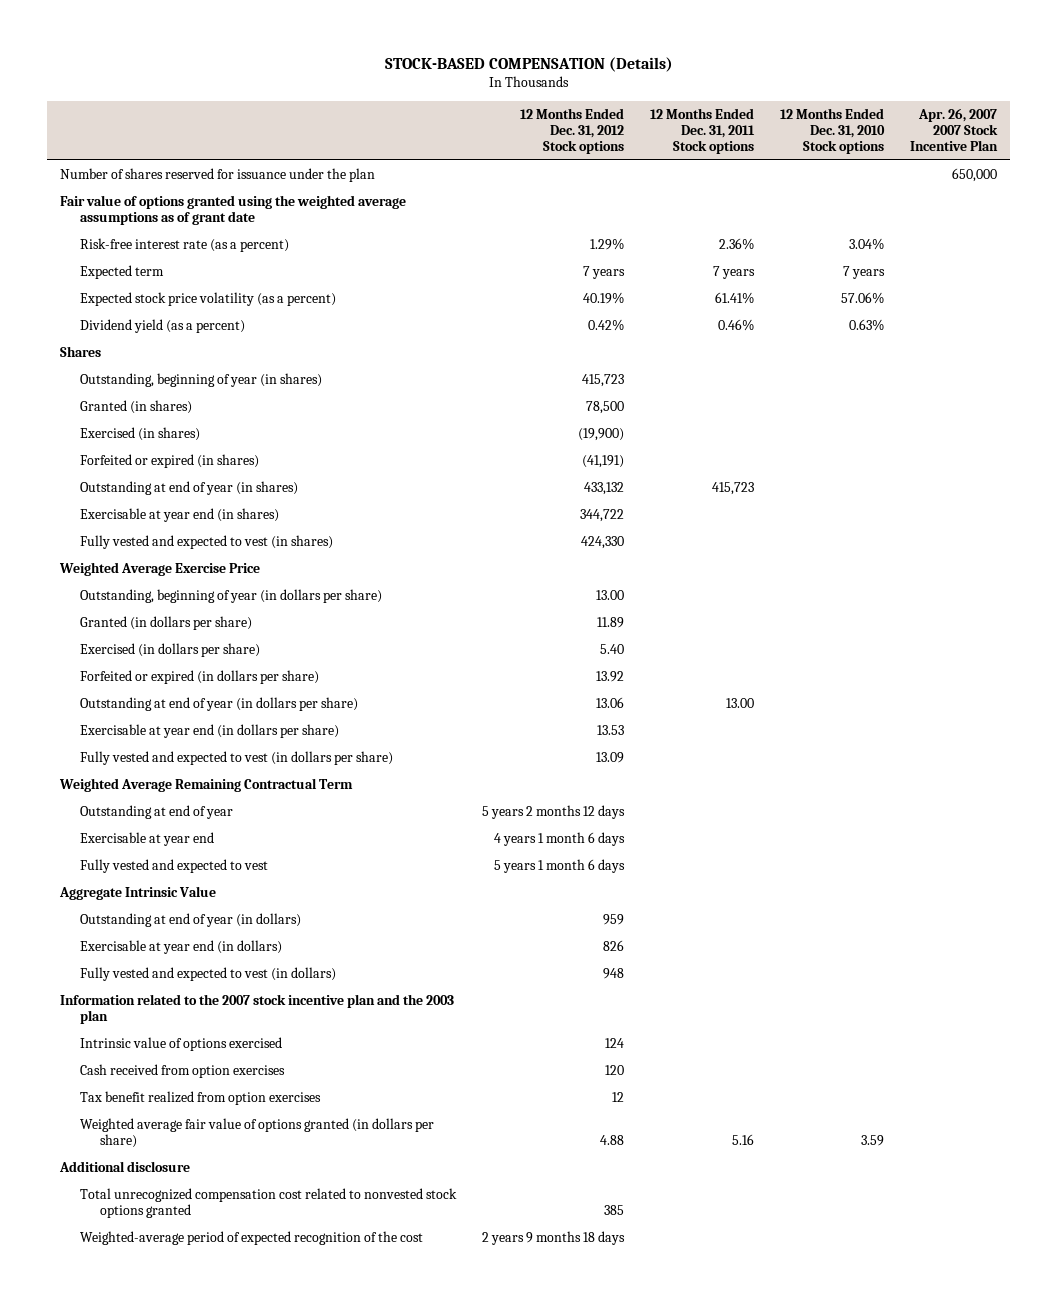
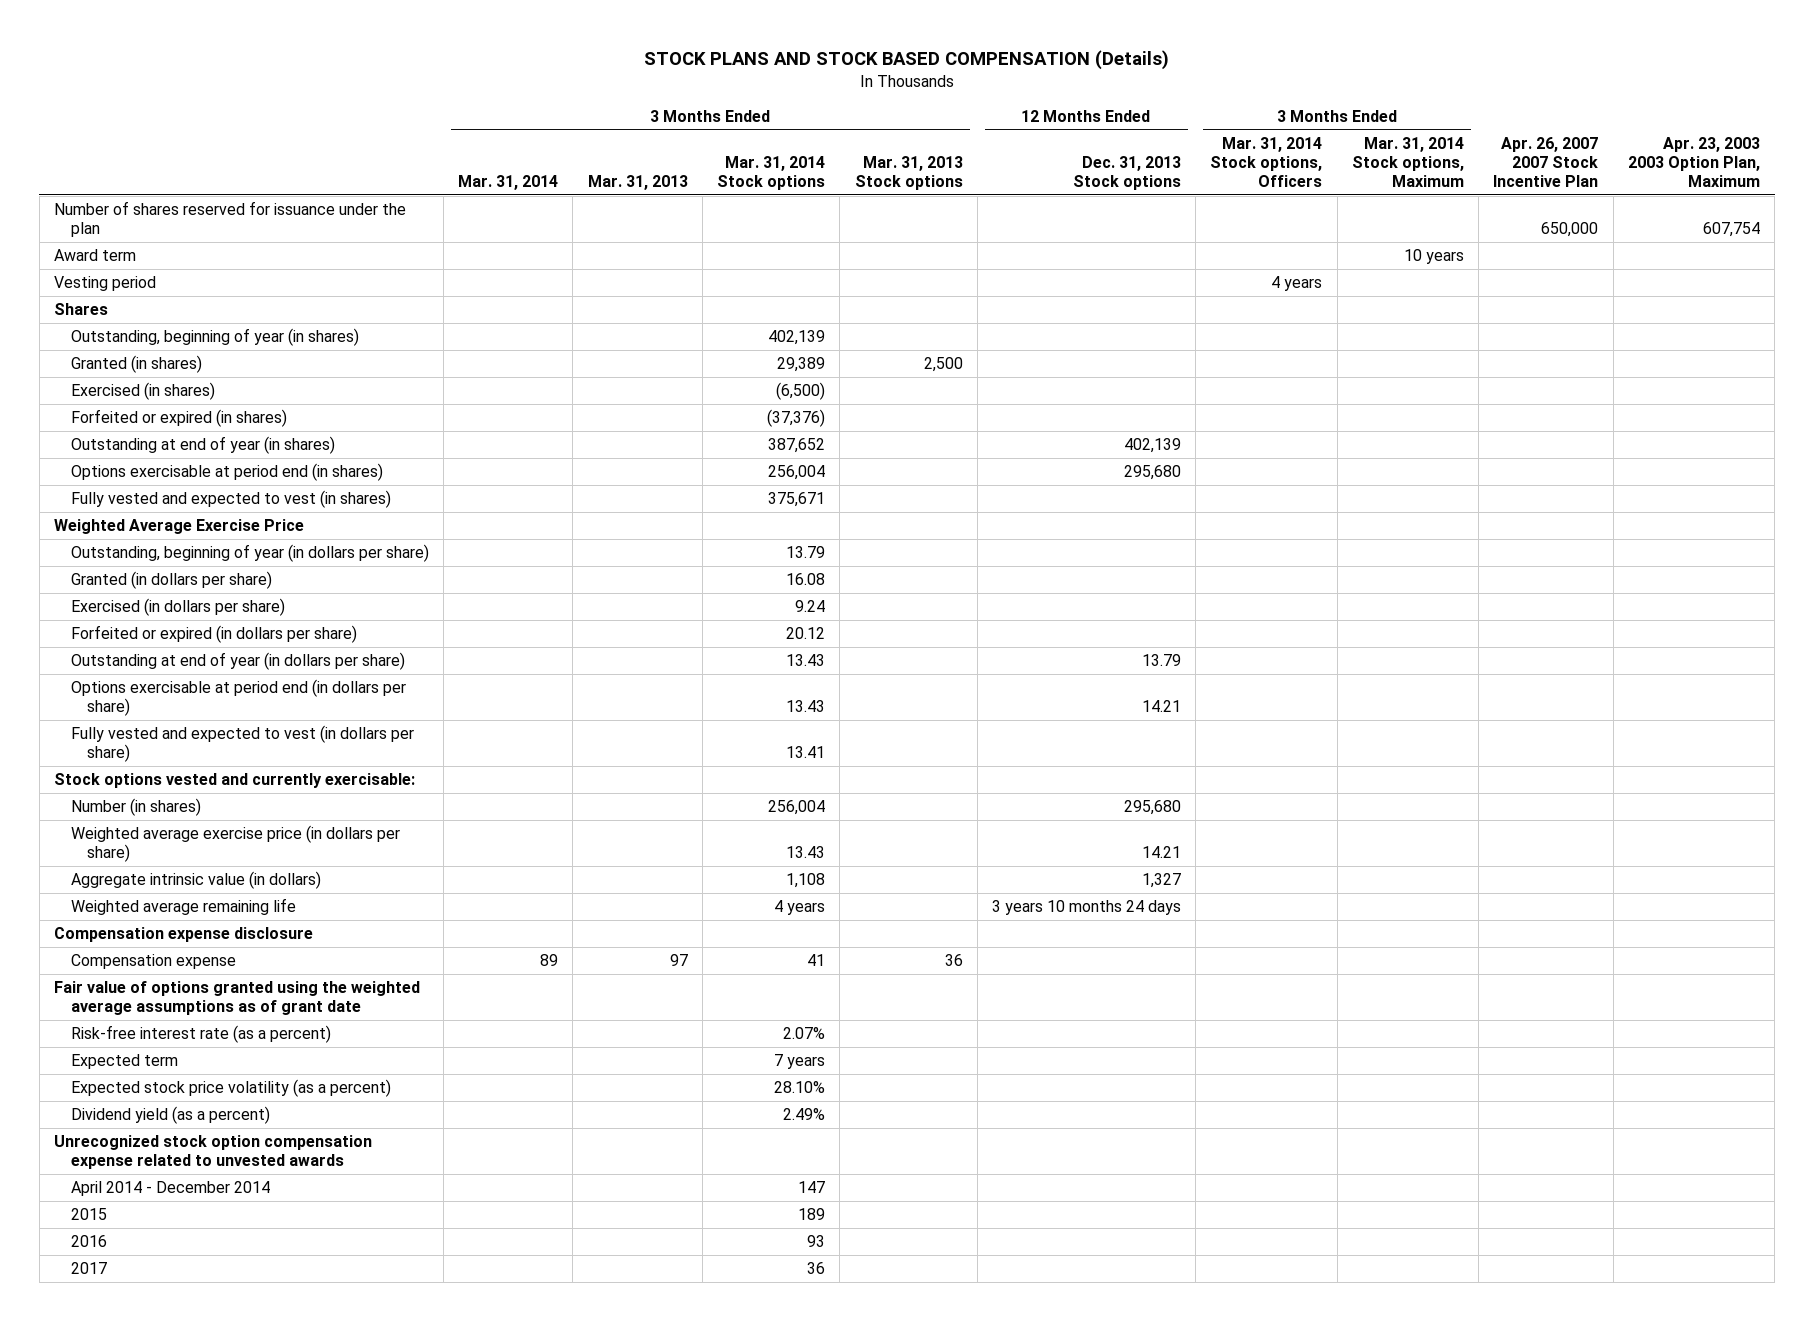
- STOCK-BASED COMPENSATION (Details)
+ STOCK PLANS AND STOCK BASED COMPENSATION (Details)
- | 12 Months Ended Dec. 31, 2012 Stock options | 12 Months Ended Dec. 31, 2011 Stock options | 12 Months Ended Dec. 31, 2010 Stock options | Apr. 26, 2007 2007 Stock Incentive Plan
+ | 3 Months Ended Mar. 31, 2014 | 3 Months Ended Mar. 31, 2013 | 3 Months Ended Mar. 31, 2014 Stock options | 3 Months Ended Mar. 31, 2013 Stock options | 12 Months Ended Dec. 31, 2013 Stock options | 3 Months Ended Mar. 31, 2014 Stock options, Officers | 3 Months Ended Mar. 31, 2014 Stock options, Maximum | Apr. 26, 2007 2007 Stock Incentive Plan | Apr. 23, 2003 2003 Option Plan, Maximum
+ Award term | | | | | | | 10 years | |
+ Vesting period | | | | | | 4 years | | |
- Exercisable at year end (in shares) | 344,722 | | |
+ Options exercisable at period end (in shares) | | | 256,004 | | 295,680 | | | |
- Exercisable at year end (in dollars per share) | 13.53 | | |
+ Options exercisable at period end (in dollars per share) | | | 13.43 | | 14.21 | | | |
- Weighted Average Remaining Contractual Term
- Outstanding at end of year | 5 years 2 months 12 days | | |
- Exercisable at year end | 4 years 1 month 6 days | | |
- Fully vested and expected to vest | 5 years 1 month 6 days | | |
- Aggregate Intrinsic Value
- Outstanding at end of year (in dollars) | 959 | | |
- Exercisable at year end (in dollars) | 826 | | |
- Fully vested and expected to vest (in dollars) | 948 | | |
- Information related to the 2007 stock incentive plan and the 2003 plan
- Intrinsic value of options exercised | 124 | | |
- Cash received from option exercises | 120 | | |
- Tax benefit realized from option exercises | 12 | | |
- Weighted average fair value of options granted (in dollars per share) | 4.88 | 5.16 | 3.59 |
- Additional disclosure
- Total unrecognized compensation cost related to nonvested stock options granted | 385 | | |
- Weighted-average period of expected recognition of the cost | 2 years 9 months 18 days | | |
+ Stock options vested and currently exercisable:
+ Number (in shares) | | | 256,004 | | 295,680 | | | |
+ Weighted average exercise price (in dollars per share) | | | 13.43 | | 14.21 | | | |
+ Aggregate intrinsic value (in dollars) | | | 1,108 | | 1,327 | | | |
+ Weighted average remaining life | | | 4 years | | 3 years 10 months 24 days | | | |
+ Compensation expense disclosure
+ Compensation expense | 89 | 97 | 41 | 36 | | | | |
moved down: Fair value of options granted using the weighted average assumptions as of grant date
moved down: Risk-free interest rate (as a percent) | | | 2.07% | | | | | |
moved down: Expected term | | | 7 years | | | | | |
moved down: Expected stock price volatility (as a percent) | | | 28.10% | | | | | |
moved down: Dividend yield (as a percent) | | | 2.49% | | | | | |
+ Unrecognized stock option compensation expense related to unvested awards
+ April 2014 - December 2014 | | | 147 | | | | | |
+ 2015 | | | 189 | | | | | |
+ 2016 | | | 93 | | | | | |
+ 2017 | | | 36 | | | | | |

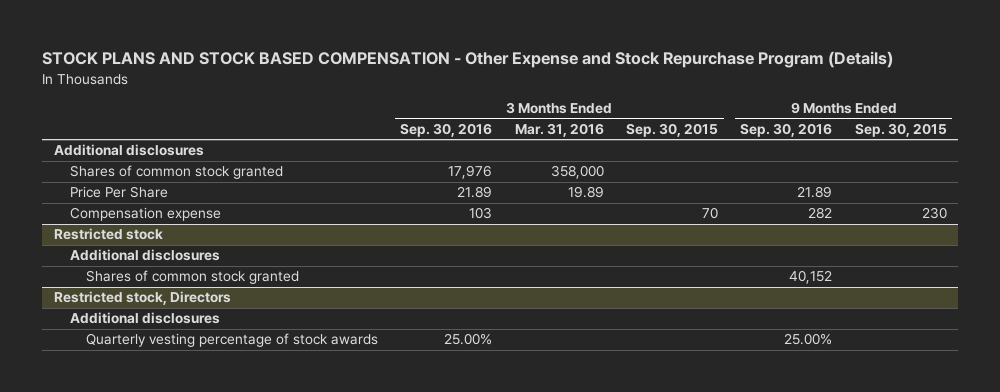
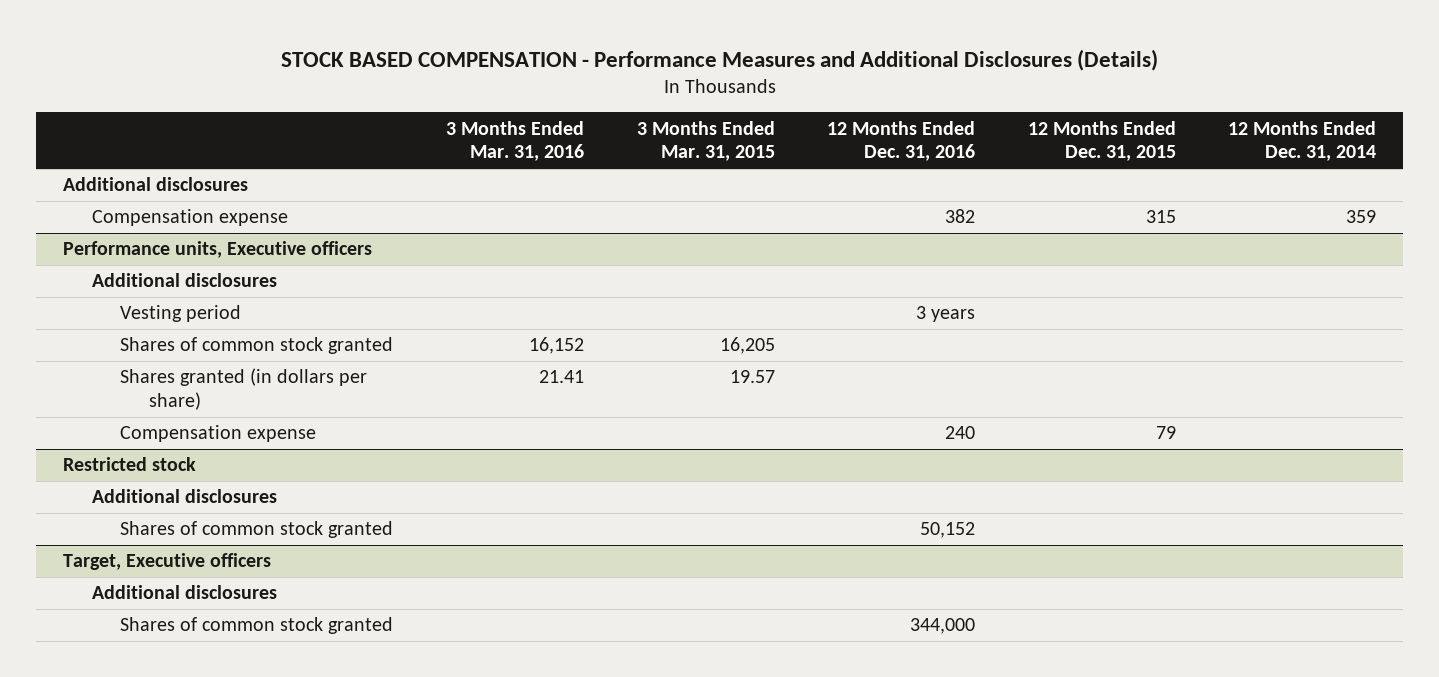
- STOCK PLANS AND STOCK BASED COMPENSATION - Other Expense and Stock Repurchase Program (Details)
+ STOCK BASED COMPENSATION - Performance Measures and Additional Disclosures (Details)
- | 3 Months Ended Sep. 30, 2016 | 3 Months Ended Mar. 31, 2016 | 3 Months Ended Sep. 30, 2015 | 9 Months Ended Sep. 30, 2016 | 9 Months Ended Sep. 30, 2015
+ | 3 Months Ended Mar. 31, 2016 | 3 Months Ended Mar. 31, 2015 | 12 Months Ended Dec. 31, 2016 | 12 Months Ended Dec. 31, 2015 | 12 Months Ended Dec. 31, 2014
- Shares of common stock granted | 17,976 | 358,000 | | |
- Price Per Share | 21.89 | 19.89 | | 21.89 |
+ Performance units, Executive officers
+ Additional disclosures
+ Vesting period | | | 3 years | |
+ Shares of common stock granted | 16,152 | 16,205 | | |
+ Shares granted (in dollars per share) | 21.41 | 19.57 | | |
+ Compensation expense | | | 240 | 79 |
- Restricted stock, Directors
- Additional disclosures
- Quarterly vesting percentage of stock awards | 25.00% | | | 25.00% |
+ Target, Executive officers
+ Additional disclosures
+ Shares of common stock granted | | | 344,000 | |

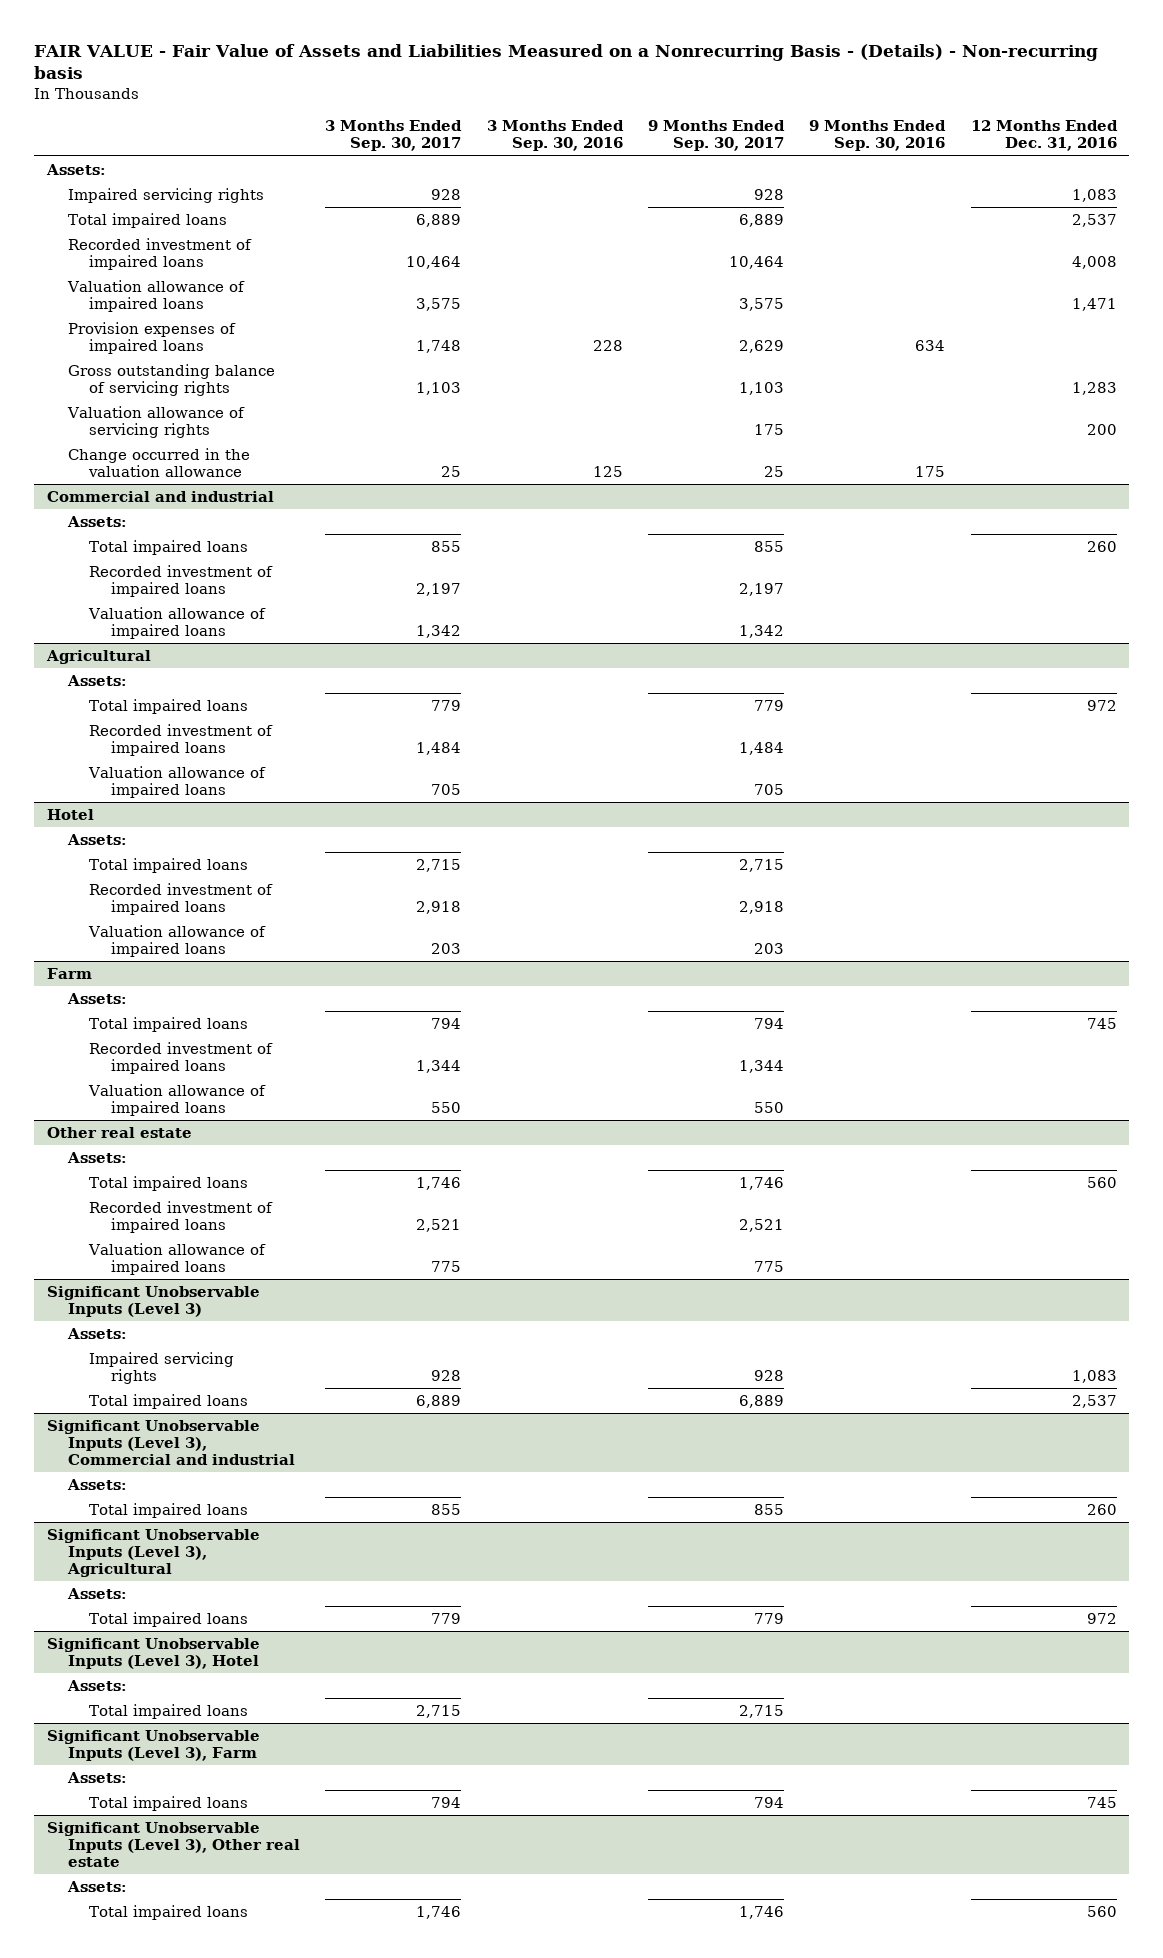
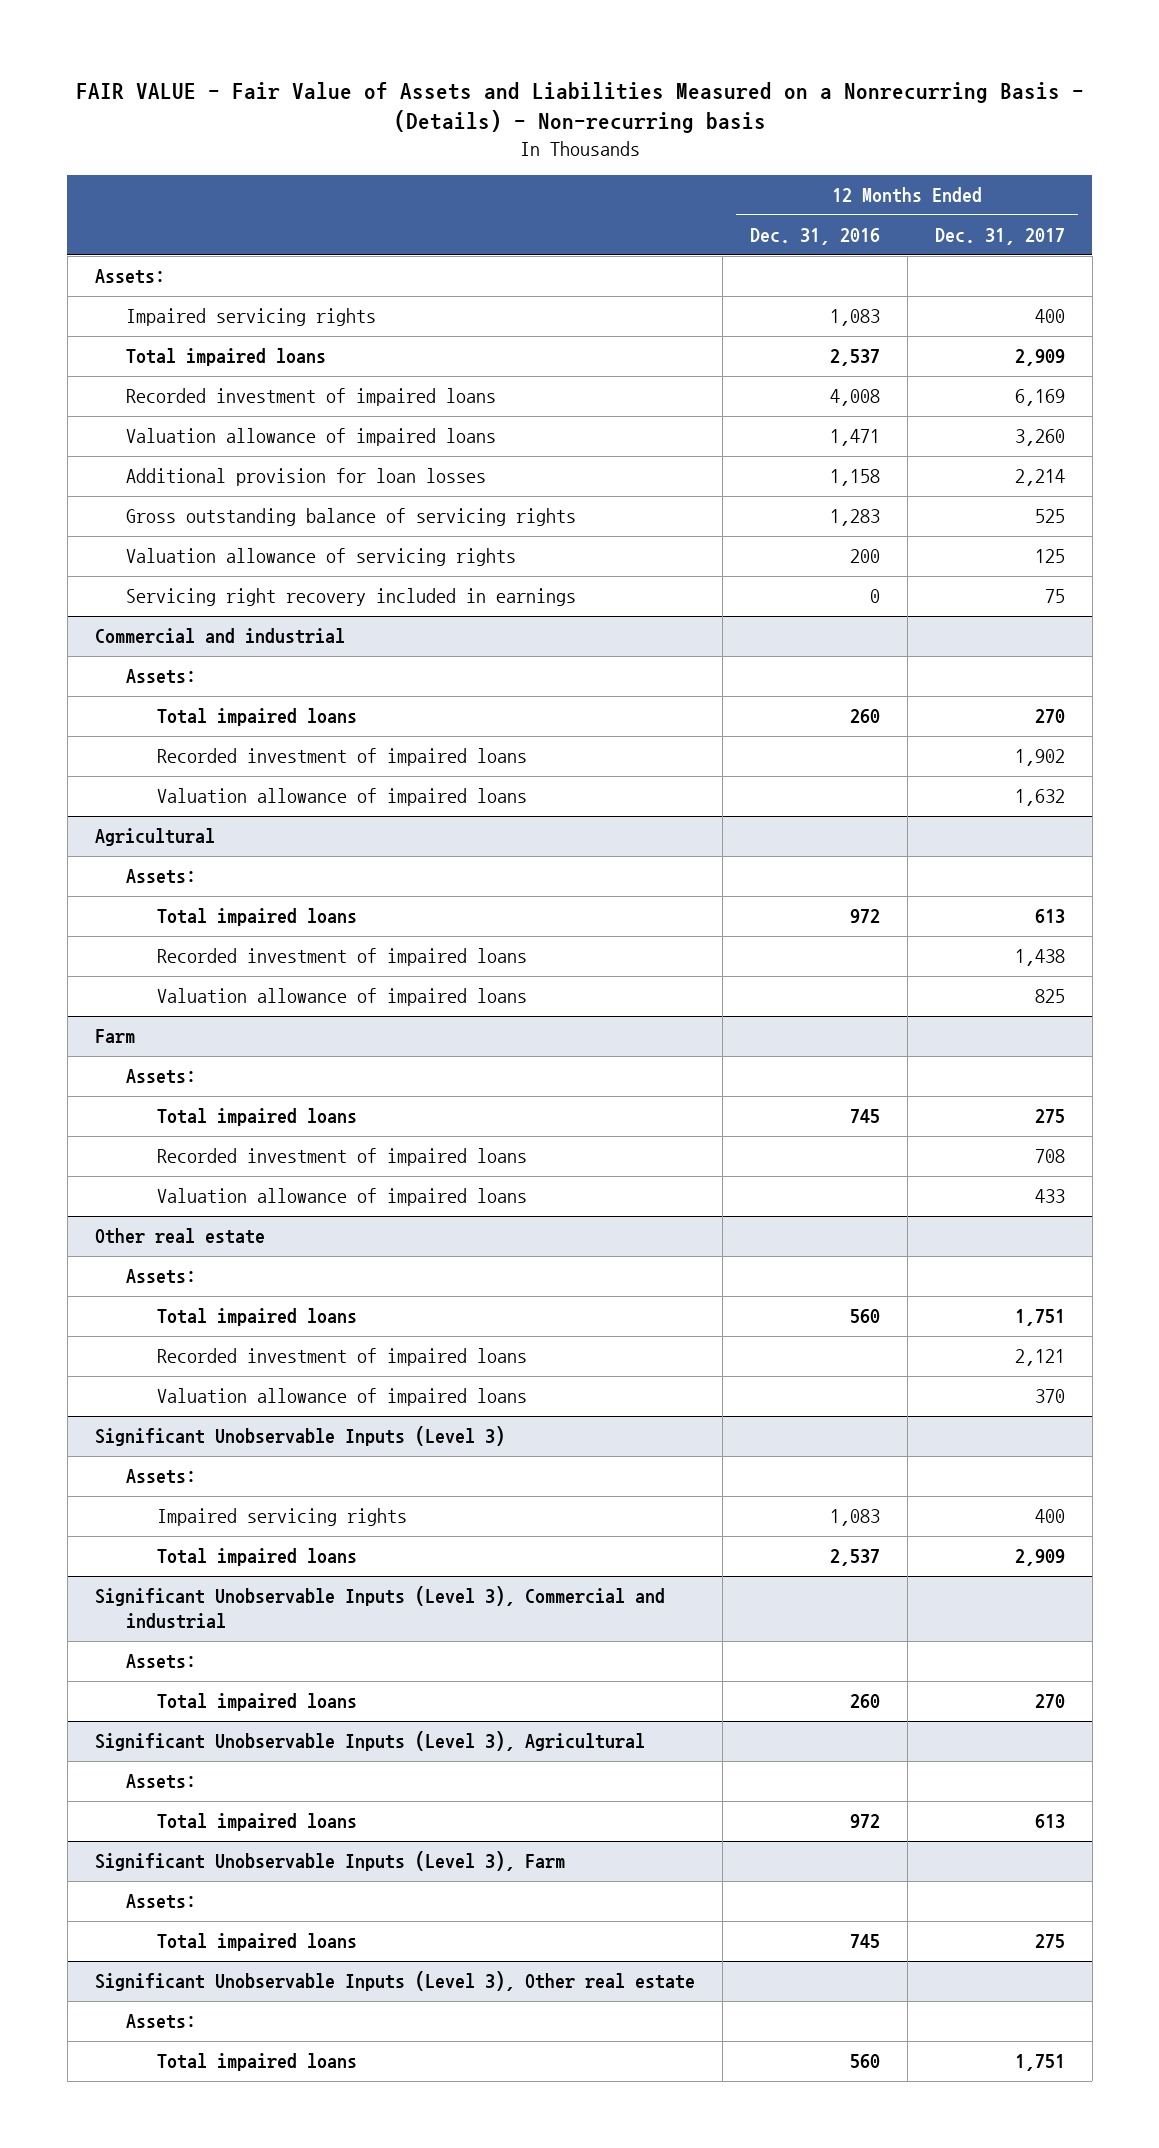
- | 3 Months Ended Sep. 30, 2017 | 3 Months Ended Sep. 30, 2016 | 9 Months Ended Sep. 30, 2017 | 9 Months Ended Sep. 30, 2016 | 12 Months Ended Dec. 31, 2016
+ | 12 Months Ended Dec. 31, 2016 | 12 Months Ended Dec. 31, 2017
- Provision expenses of impaired loans | 1,748 | 228 | 2,629 | 634 |
+ Additional provision for loan losses | 1,158 | 2,214
- Change occurred in the valuation allowance | 25 | 125 | 25 | 175 |
+ Servicing right recovery included in earnings | 0 | 75
- Hotel
- Assets:
- Total impaired loans | 2,715 | | 2,715 | |
- Recorded investment of impaired loans | 2,918 | | 2,918 | |
- Valuation allowance of impaired loans | 203 | | 203 | |
- Significant Unobservable Inputs (Level 3), Hotel
- Assets:
- Total impaired loans | 2,715 | | 2,715 | |

